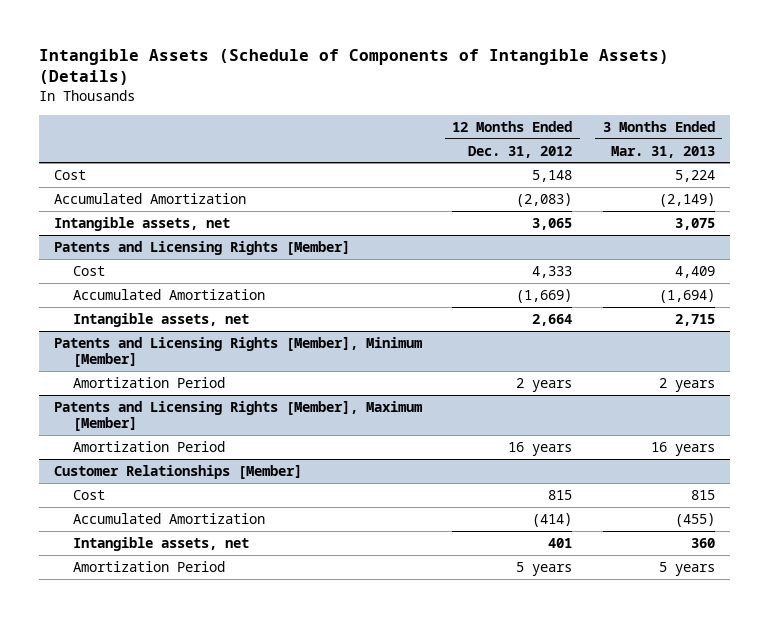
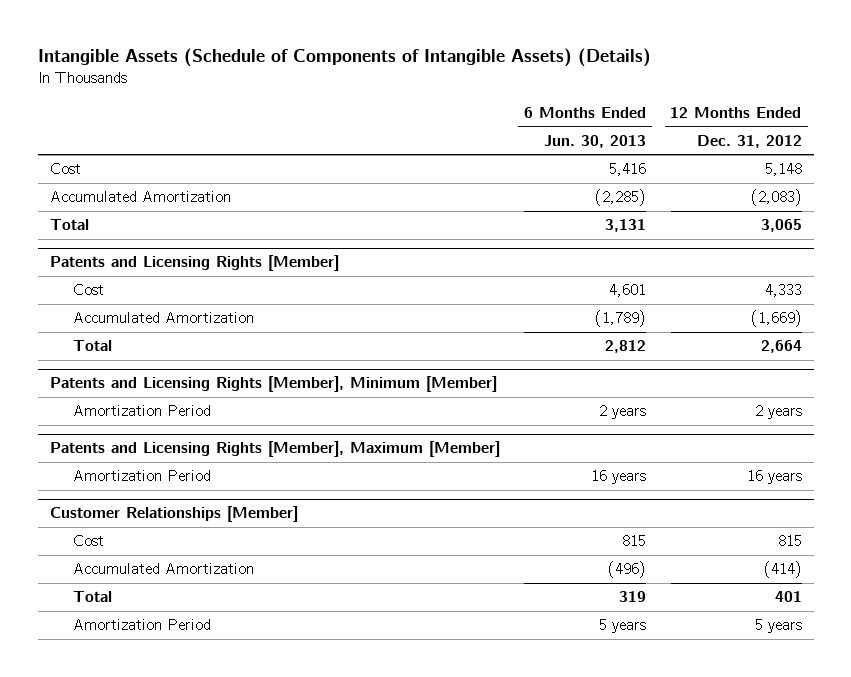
- | 12 Months Ended Dec. 31, 2012 | 3 Months Ended Mar. 31, 2013
+ | 6 Months Ended Jun. 30, 2013 | 12 Months Ended Dec. 31, 2012
- Intangible assets, net | 3,065 | 3,075
+ Total | 3,131 | 3,065
@ Patents and Licensing Rights [Member]
- Intangible assets, net | 2,664 | 2,715
+ Total | 2,812 | 2,664
@ Customer Relationships [Member]
- Intangible assets, net | 401 | 360
+ Total | 319 | 401

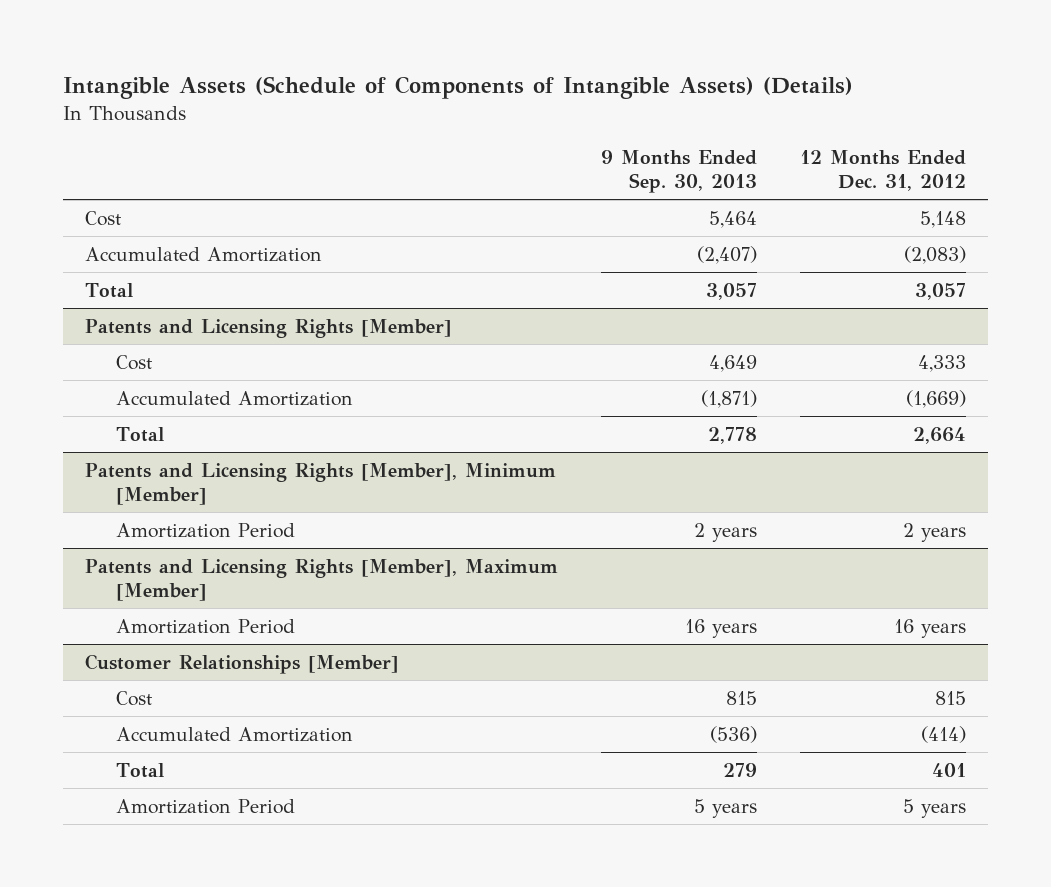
- | 6 Months Ended Jun. 30, 2013 | 12 Months Ended Dec. 31, 2012
+ | 9 Months Ended Sep. 30, 2013 | 12 Months Ended Dec. 31, 2012
- Total | 3,131 | 3,065
+ Total | 3,057 | 3,057

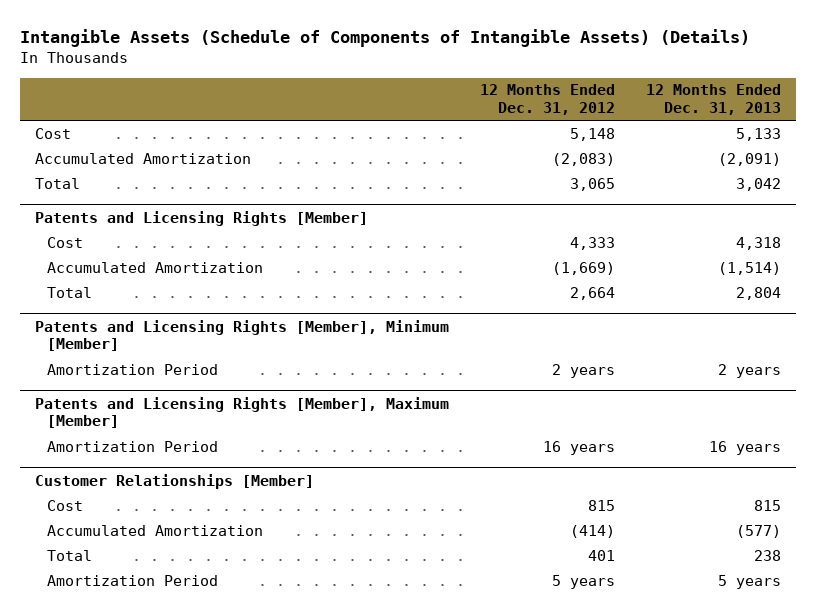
- | 9 Months Ended Sep. 30, 2013 | 12 Months Ended Dec. 31, 2012
+ | 12 Months Ended Dec. 31, 2012 | 12 Months Ended Dec. 31, 2013
- Total | 3,057 | 3,057
+ Total | 3,065 | 3,042

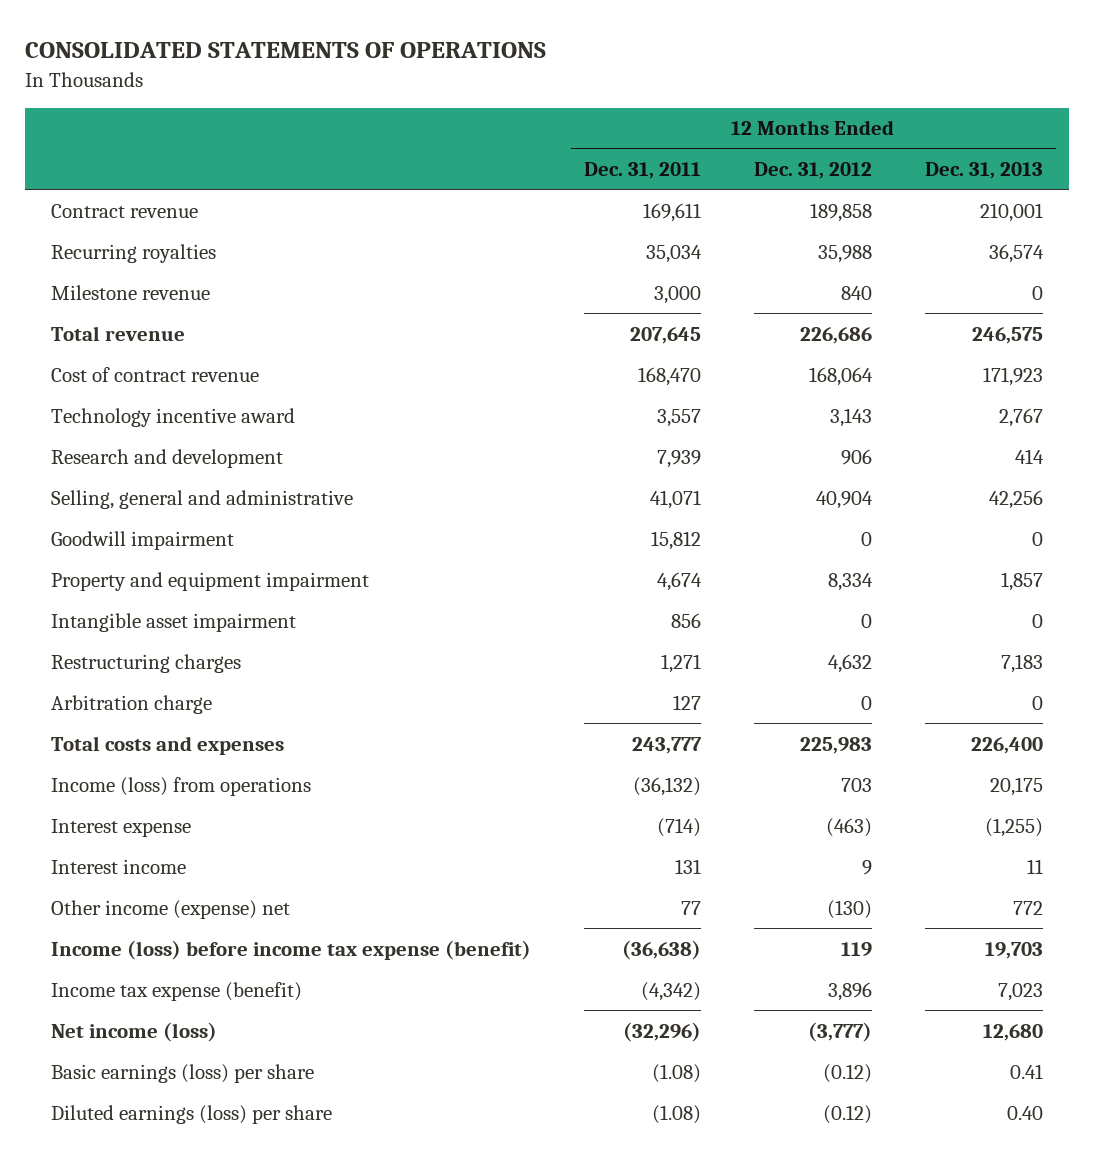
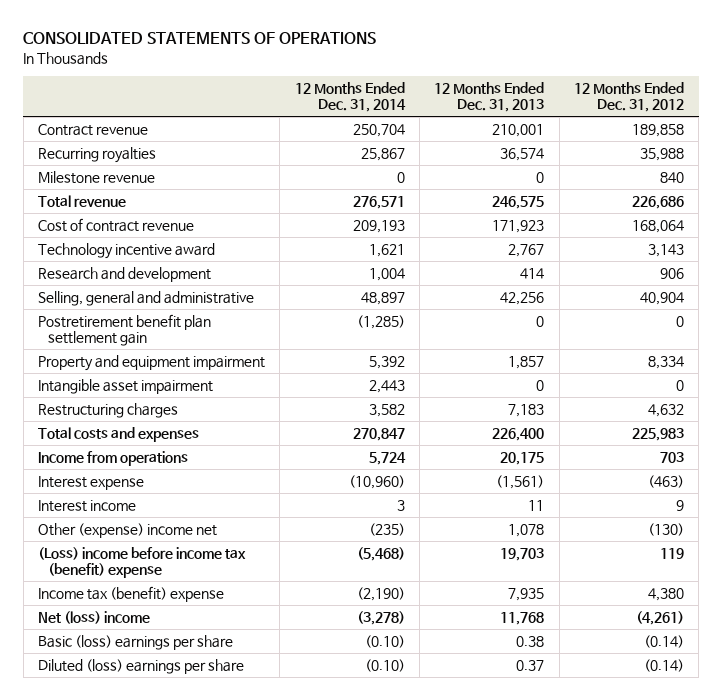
- | 12 Months Ended Dec. 31, 2011 | 12 Months Ended Dec. 31, 2012 | 12 Months Ended Dec. 31, 2013
+ | 12 Months Ended Dec. 31, 2014 | 12 Months Ended Dec. 31, 2013 | 12 Months Ended Dec. 31, 2012
- Goodwill impairment | 15,812 | 0 | 0
+ Postretirement benefit plan settlement gain | (1,285) | 0 | 0
- Arbitration charge | 127 | 0 | 0
- Income (loss) from operations | (36,132) | 703 | 20,175
- Interest expense | (714) | (463) | (1,255)
+ Income from operations | 5,724 | 20,175 | 703
+ Interest expense | (10,960) | (1,561) | (463)
- Other income (expense) net | 77 | (130) | 772
- Income (loss) before income tax expense (benefit) | (36,638) | 119 | 19,703
- Income tax expense (benefit) | (4,342) | 3,896 | 7,023
- Net income (loss) | (32,296) | (3,777) | 12,680
- Basic earnings (loss) per share | (1.08) | (0.12) | 0.41
- Diluted earnings (loss) per share | (1.08) | (0.12) | 0.40
+ Other (expense) income net | (235) | 1,078 | (130)
+ (Loss) income before income tax (benefit) expense | (5,468) | 19,703 | 119
+ Income tax (benefit) expense | (2,190) | 7,935 | 4,380
+ Net (loss) income | (3,278) | 11,768 | (4,261)
+ Basic (loss) earnings per share | (0.10) | 0.38 | (0.14)
+ Diluted (loss) earnings per share | (0.10) | 0.37 | (0.14)

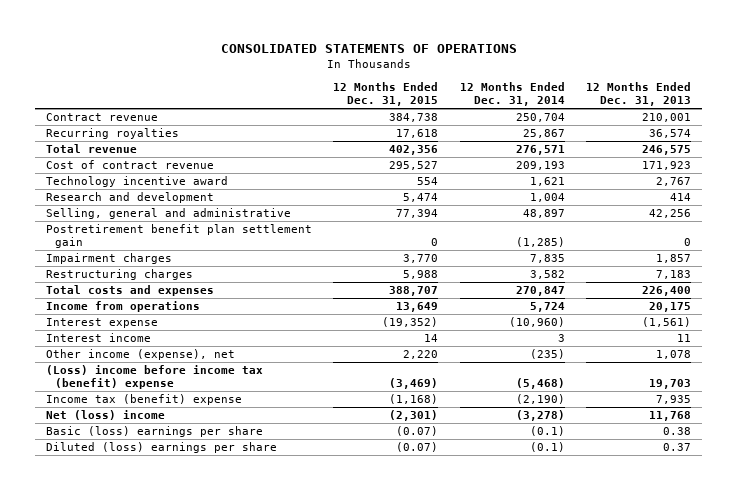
- | 12 Months Ended Dec. 31, 2014 | 12 Months Ended Dec. 31, 2013 | 12 Months Ended Dec. 31, 2012
+ | 12 Months Ended Dec. 31, 2015 | 12 Months Ended Dec. 31, 2014 | 12 Months Ended Dec. 31, 2013
- Milestone revenue | 0 | 0 | 840
- Property and equipment impairment | 5,392 | 1,857 | 8,334
- Intangible asset impairment | 2,443 | 0 | 0
+ Impairment charges | 3,770 | 7,835 | 1,857
- Other (expense) income net | (235) | 1,078 | (130)
+ Other income (expense), net | 2,220 | (235) | 1,078
- Basic (loss) earnings per share | (0.10) | 0.38 | (0.14)
- Diluted (loss) earnings per share | (0.10) | 0.37 | (0.14)
+ Basic (loss) earnings per share | (0.07) | (0.1) | 0.38
+ Diluted (loss) earnings per share | (0.07) | (0.1) | 0.37

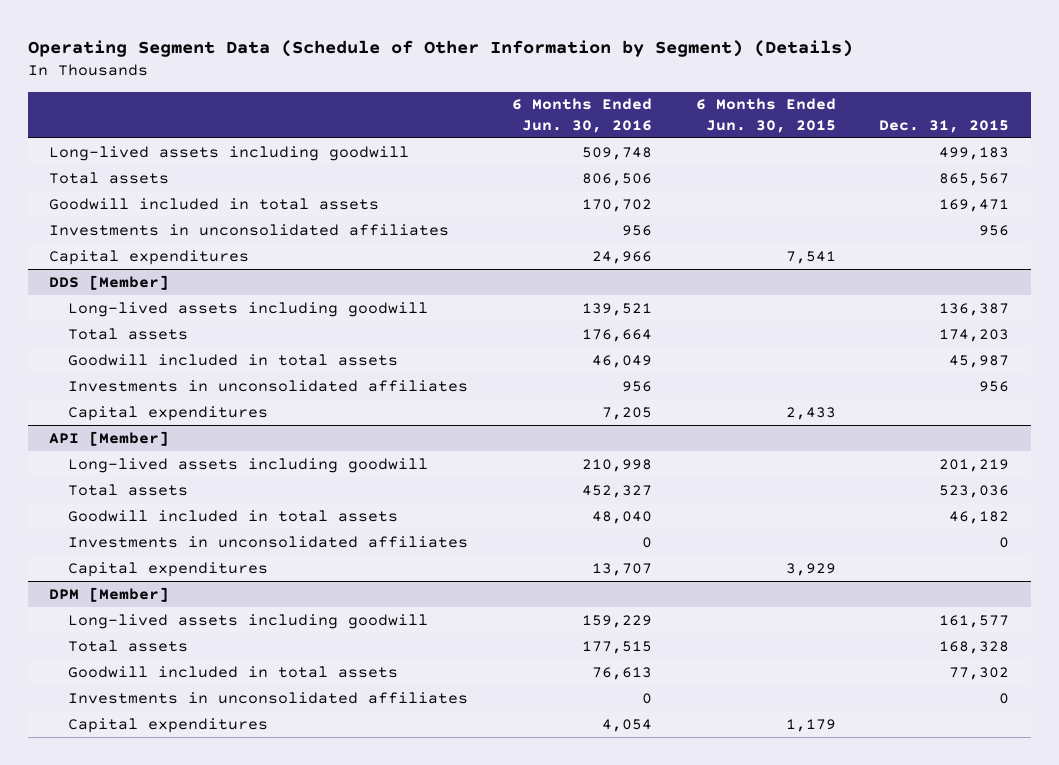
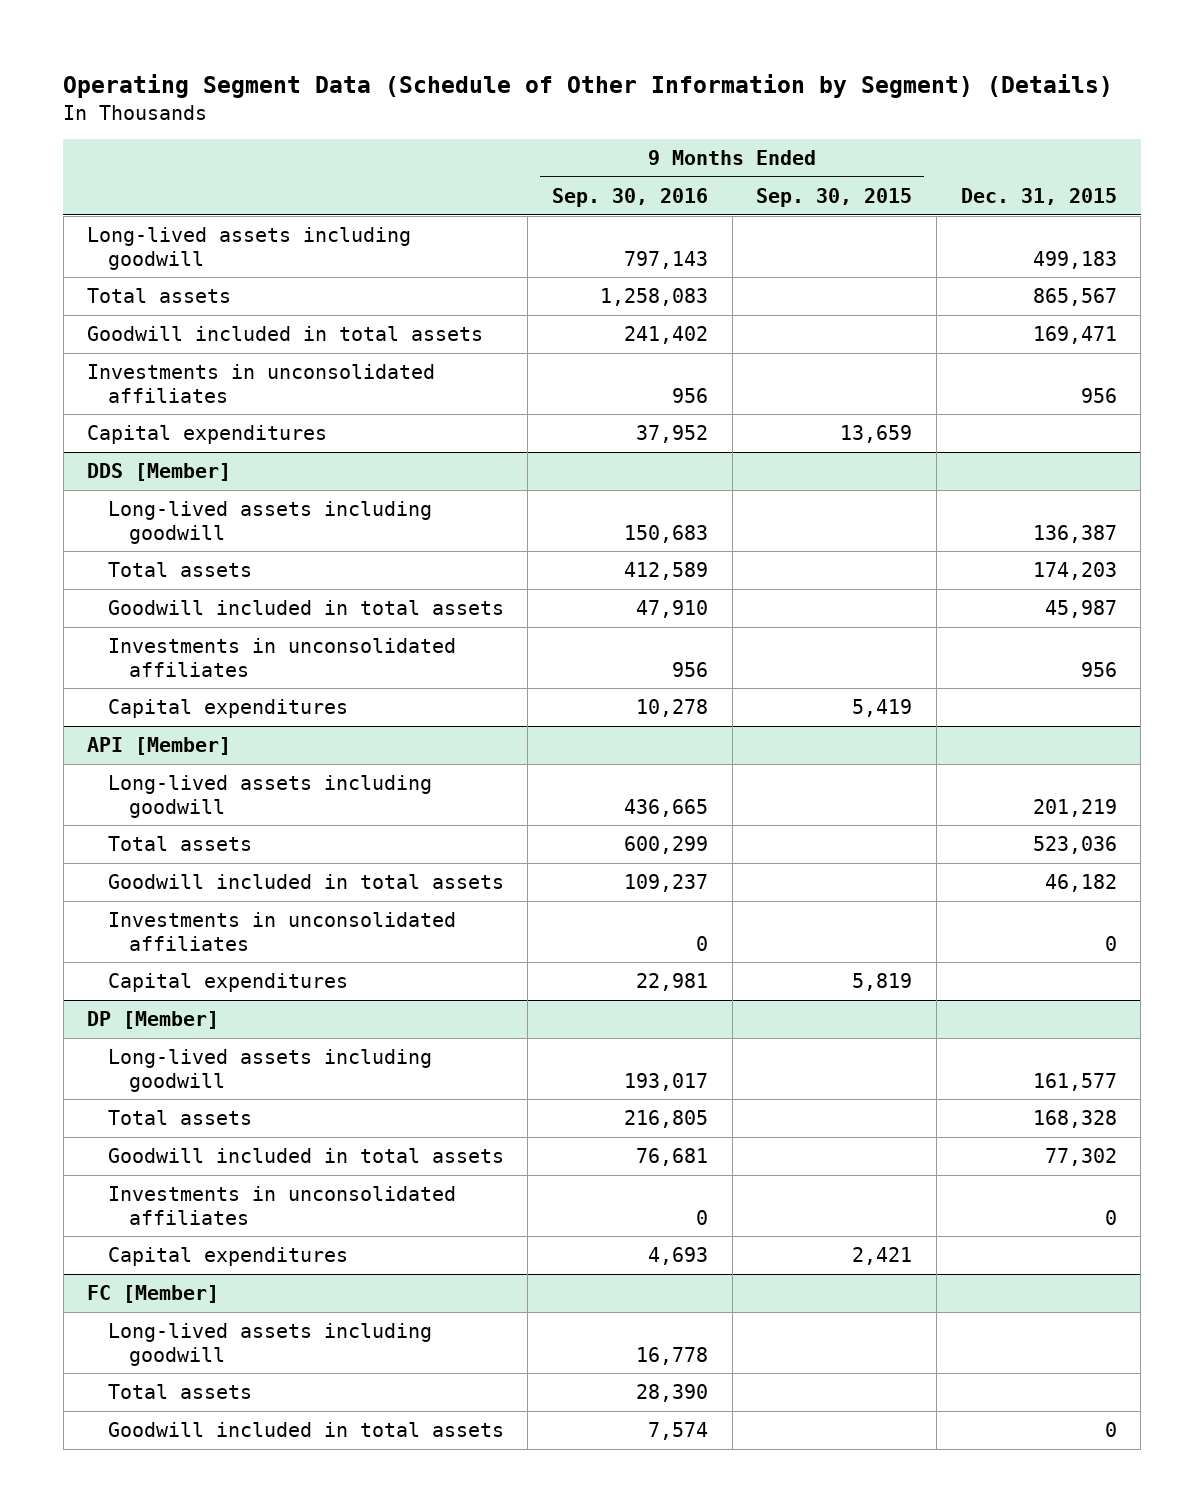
- | 6 Months Ended Jun. 30, 2016 | 6 Months Ended Jun. 30, 2015 | Dec. 31, 2015
+ | 9 Months Ended Sep. 30, 2016 | 9 Months Ended Sep. 30, 2015 | Dec. 31, 2015
- DPM [Member]
+ DP [Member]
+ FC [Member]
+ Long-lived assets including goodwill | 16,778 | |
+ Total assets | 28,390 | |
+ Goodwill included in total assets | 7,574 | | 0

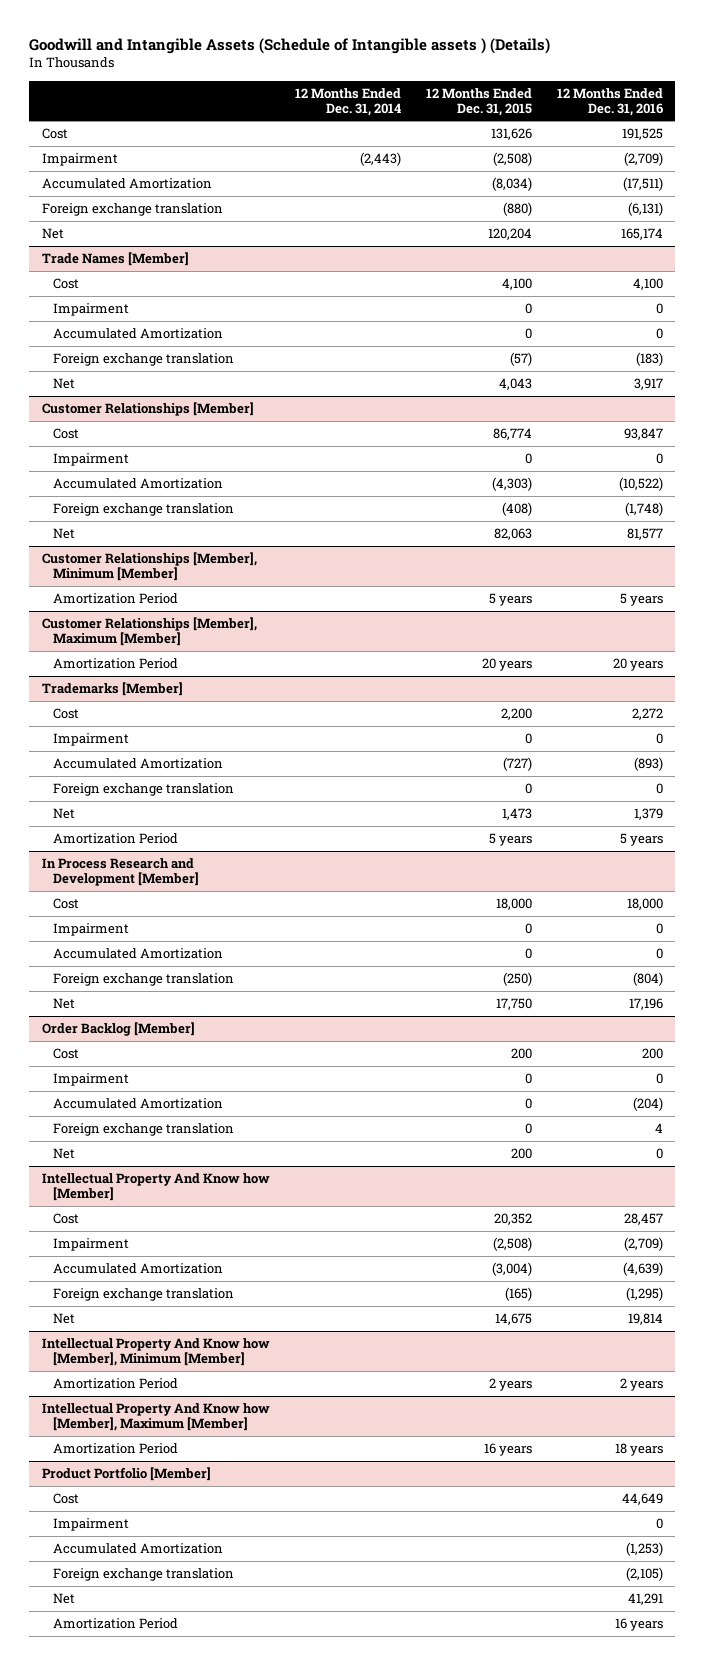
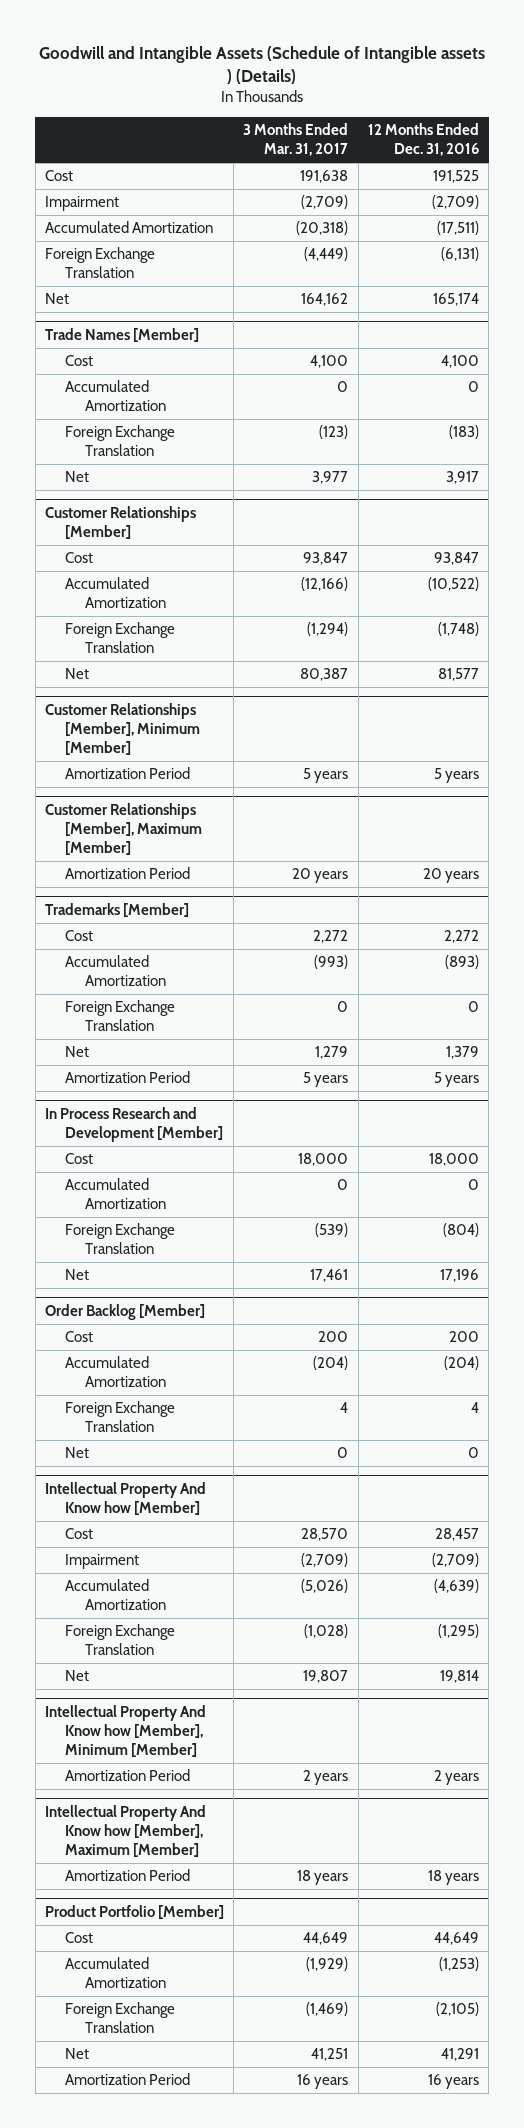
- | 12 Months Ended Dec. 31, 2014 | 12 Months Ended Dec. 31, 2015 | 12 Months Ended Dec. 31, 2016
+ | 3 Months Ended Mar. 31, 2017 | 12 Months Ended Dec. 31, 2016
- Foreign exchange translation | | (880) | (6,131)
+ Foreign Exchange Translation | (4,449) | (6,131)
@ Trade Names [Member]
- Impairment | | 0 | 0
- Foreign exchange translation | | (57) | (183)
+ Foreign Exchange Translation | (123) | (183)
@ Customer Relationships [Member]
- Impairment | | 0 | 0
- Foreign exchange translation | | (408) | (1,748)
+ Foreign Exchange Translation | (1,294) | (1,748)
@ Trademarks [Member]
- Impairment | | 0 | 0
- Foreign exchange translation | | 0 | 0
+ Foreign Exchange Translation | 0 | 0
@ In Process Research and Development [Member]
- Impairment | | 0 | 0
- Foreign exchange translation | | (250) | (804)
+ Foreign Exchange Translation | (539) | (804)
@ Order Backlog [Member]
- Impairment | | 0 | 0
- Foreign exchange translation | | 0 | 4
+ Foreign Exchange Translation | 4 | 4
@ Intellectual Property And Know how [Member]
- Foreign exchange translation | | (165) | (1,295)
+ Foreign Exchange Translation | (1,028) | (1,295)
@ Product Portfolio [Member]
- Impairment | | | 0
- Foreign exchange translation | | | (2,105)
+ Foreign Exchange Translation | (1,469) | (2,105)

